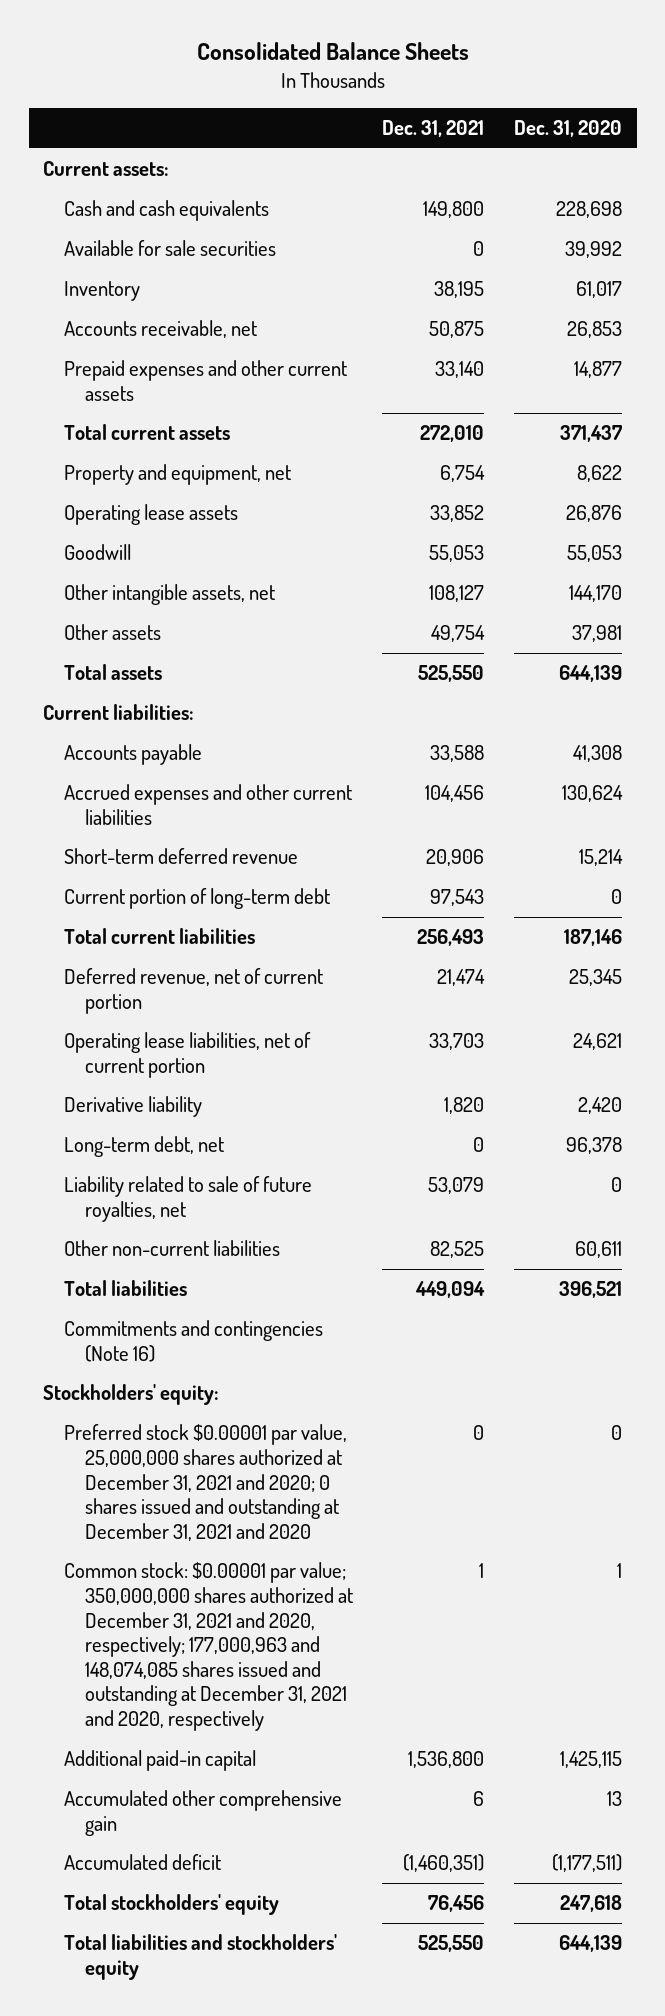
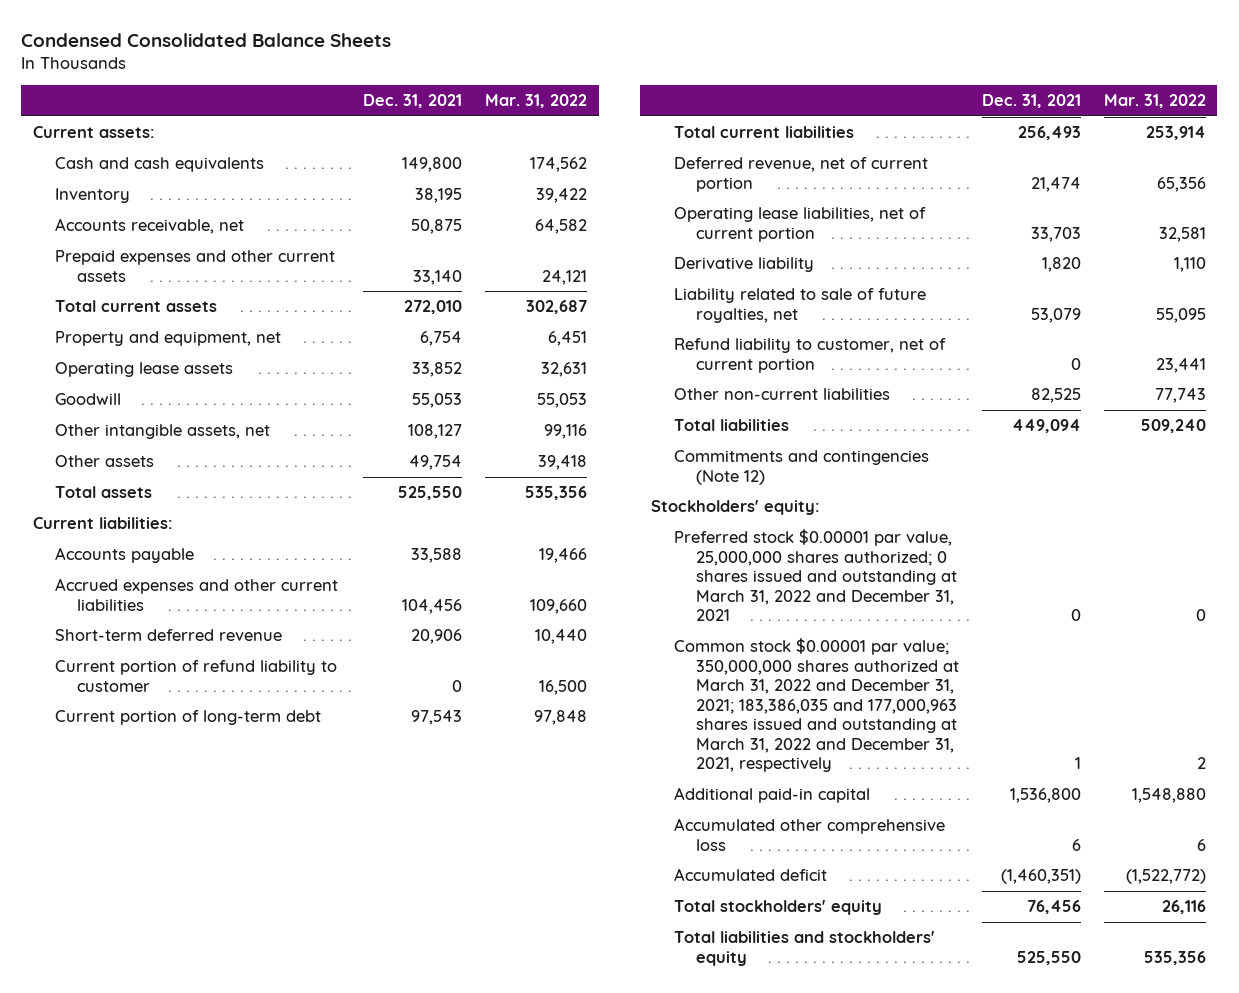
- Consolidated Balance Sheets
+ Condensed Consolidated Balance Sheets
- | Dec. 31, 2021 | Dec. 31, 2020
+ | Dec. 31, 2021 | Mar. 31, 2022
- Available for sale securities | 0 | 39,992
+ Current portion of refund liability to customer | 0 | 16,500
- Long-term debt, net | 0 | 96,378
+ Refund liability to customer, net of current portion | 0 | 23,441
- Commitments and contingencies (Note 16)
+ Commitments and contingencies (Note 12)
- Preferred stock $0.00001 par value, 25,000,000 shares authorized at December 31, 2021 and 2020; 0 shares issued and outstanding at December 31, 2021 and 2020 | 0 | 0
- Common stock: $0.00001 par value; 350,000,000 shares authorized at December 31, 2021 and 2020, respectively; 177,000,963 and 148,074,085 shares issued and outstanding at December 31, 2021 and 2020, respectively | 1 | 1
+ Preferred stock $0.00001 par value, 25,000,000 shares authorized; 0 shares issued and outstanding at March 31, 2022 and December 31, 2021 | 0 | 0
+ Common stock $0.00001 par value; 350,000,000 shares authorized at March 31, 2022 and December 31, 2021; 183,386,035 and 177,000,963 shares issued and outstanding at March 31, 2022 and December 31, 2021, respectively | 1 | 2
- Accumulated other comprehensive gain | 6 | 13
+ Accumulated other comprehensive loss | 6 | 6

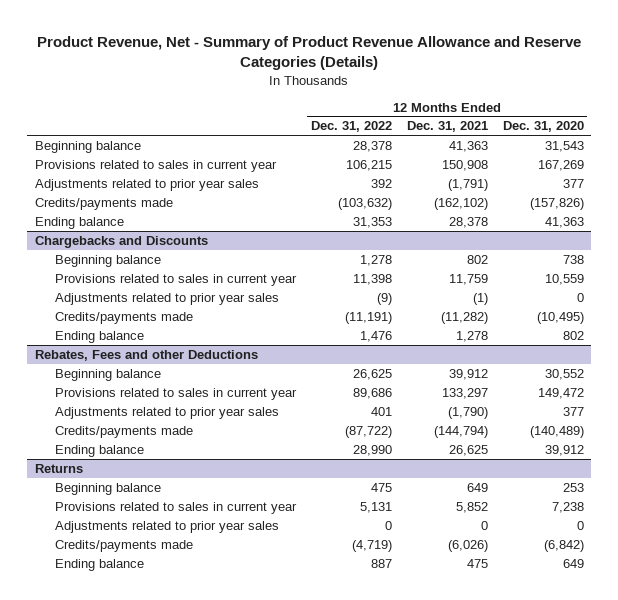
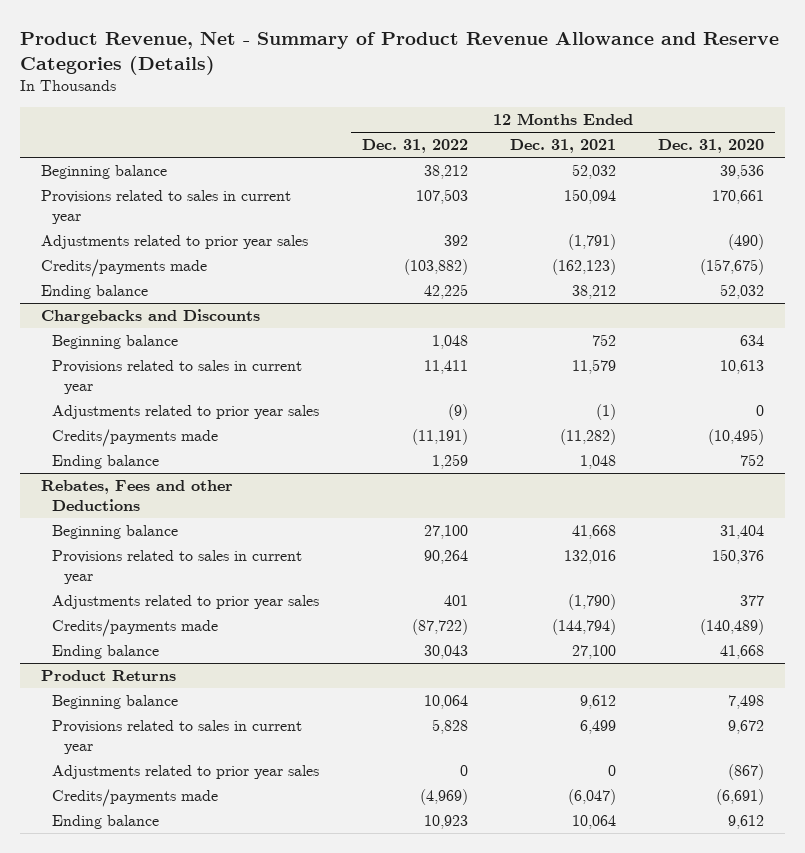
- Beginning balance | 28,378 | 41,363 | 31,543
- Provisions related to sales in current year | 106,215 | 150,908 | 167,269
- Adjustments related to prior year sales | 392 | (1,791) | 377
- Credits/payments made | (103,632) | (162,102) | (157,826)
- Ending balance | 31,353 | 28,378 | 41,363
+ Beginning balance | 38,212 | 52,032 | 39,536
+ Provisions related to sales in current year | 107,503 | 150,094 | 170,661
+ Adjustments related to prior year sales | 392 | (1,791) | (490)
+ Credits/payments made | (103,882) | (162,123) | (157,675)
+ Ending balance | 42,225 | 38,212 | 52,032
@ Chargebacks and Discounts
- Beginning balance | 1,278 | 802 | 738
- Provisions related to sales in current year | 11,398 | 11,759 | 10,559
+ Beginning balance | 1,048 | 752 | 634
+ Provisions related to sales in current year | 11,411 | 11,579 | 10,613
- Ending balance | 1,476 | 1,278 | 802
+ Ending balance | 1,259 | 1,048 | 752
@ Rebates, Fees and other Deductions
- Beginning balance | 26,625 | 39,912 | 30,552
- Provisions related to sales in current year | 89,686 | 133,297 | 149,472
+ Beginning balance | 27,100 | 41,668 | 31,404
+ Provisions related to sales in current year | 90,264 | 132,016 | 150,376
- Ending balance | 28,990 | 26,625 | 39,912
- Returns
- Beginning balance | 475 | 649 | 253
- Provisions related to sales in current year | 5,131 | 5,852 | 7,238
- Adjustments related to prior year sales | 0 | 0 | 0
- Credits/payments made | (4,719) | (6,026) | (6,842)
- Ending balance | 887 | 475 | 649
@ Rebates, Fees and other Deductions
+ Ending balance | 30,043 | 27,100 | 41,668
+ Product Returns
+ Beginning balance | 10,064 | 9,612 | 7,498
+ Provisions related to sales in current year | 5,828 | 6,499 | 9,672
+ Adjustments related to prior year sales | 0 | 0 | (867)
+ Credits/payments made | (4,969) | (6,047) | (6,691)
+ Ending balance | 10,923 | 10,064 | 9,612

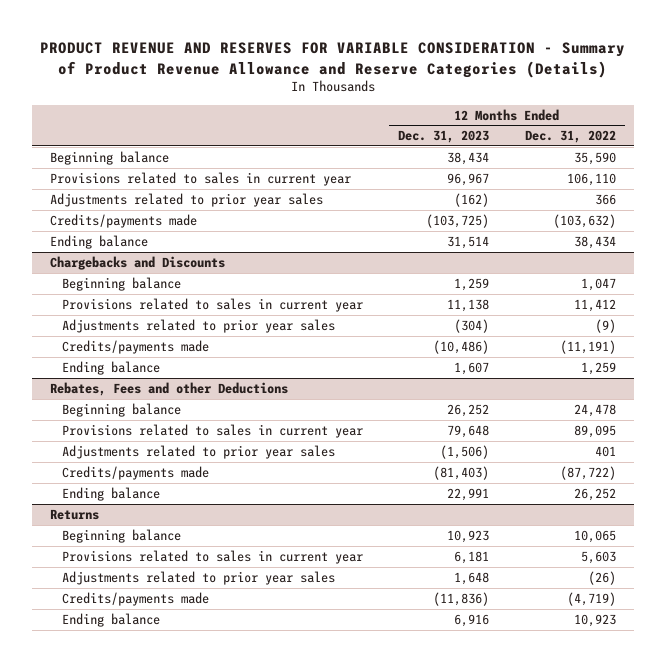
- Product Revenue, Net - Summary of Product Revenue Allowance and Reserve Categories (Details)
+ PRODUCT REVENUE AND RESERVES FOR VARIABLE CONSIDERATION - Summary of Product Revenue Allowance and Reserve Categories (Details)
- | 12 Months Ended Dec. 31, 2022 | 12 Months Ended Dec. 31, 2021 | 12 Months Ended Dec. 31, 2020
+ | 12 Months Ended Dec. 31, 2023 | 12 Months Ended Dec. 31, 2022
- Beginning balance | 38,212 | 52,032 | 39,536
- Provisions related to sales in current year | 107,503 | 150,094 | 170,661
- Adjustments related to prior year sales | 392 | (1,791) | (490)
- Credits/payments made | (103,882) | (162,123) | (157,675)
- Ending balance | 42,225 | 38,212 | 52,032
+ Beginning balance | 38,434 | 35,590
+ Provisions related to sales in current year | 96,967 | 106,110
+ Adjustments related to prior year sales | (162) | 366
+ Credits/payments made | (103,725) | (103,632)
+ Ending balance | 31,514 | 38,434
@ Chargebacks and Discounts
- Beginning balance | 1,048 | 752 | 634
- Provisions related to sales in current year | 11,411 | 11,579 | 10,613
+ Beginning balance | 1,259 | 1,047
+ Provisions related to sales in current year | 11,138 | 11,412
@ Rebates, Fees and other Deductions
- Beginning balance | 27,100 | 41,668 | 31,404
- Provisions related to sales in current year | 90,264 | 132,016 | 150,376
+ Beginning balance | 26,252 | 24,478
+ Provisions related to sales in current year | 79,648 | 89,095
- Ending balance | 30,043 | 27,100 | 41,668
- Product Returns
- Beginning balance | 10,064 | 9,612 | 7,498
- Provisions related to sales in current year | 5,828 | 6,499 | 9,672
- Adjustments related to prior year sales | 0 | 0 | (867)
- Credits/payments made | (4,969) | (6,047) | (6,691)
@ Rebates, Fees and other Deductions
+ Ending balance | 22,991 | 26,252
+ Returns
+ Beginning balance | 10,923 | 10,065
+ Provisions related to sales in current year | 6,181 | 5,603
+ Adjustments related to prior year sales | 1,648 | (26)
+ Credits/payments made | (11,836) | (4,719)

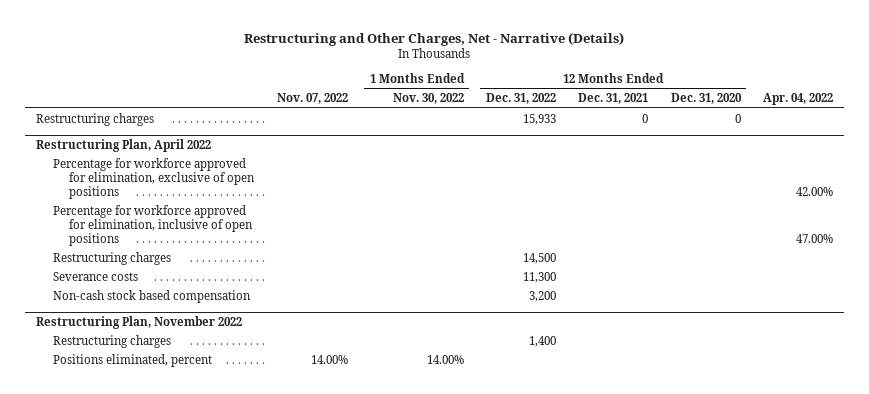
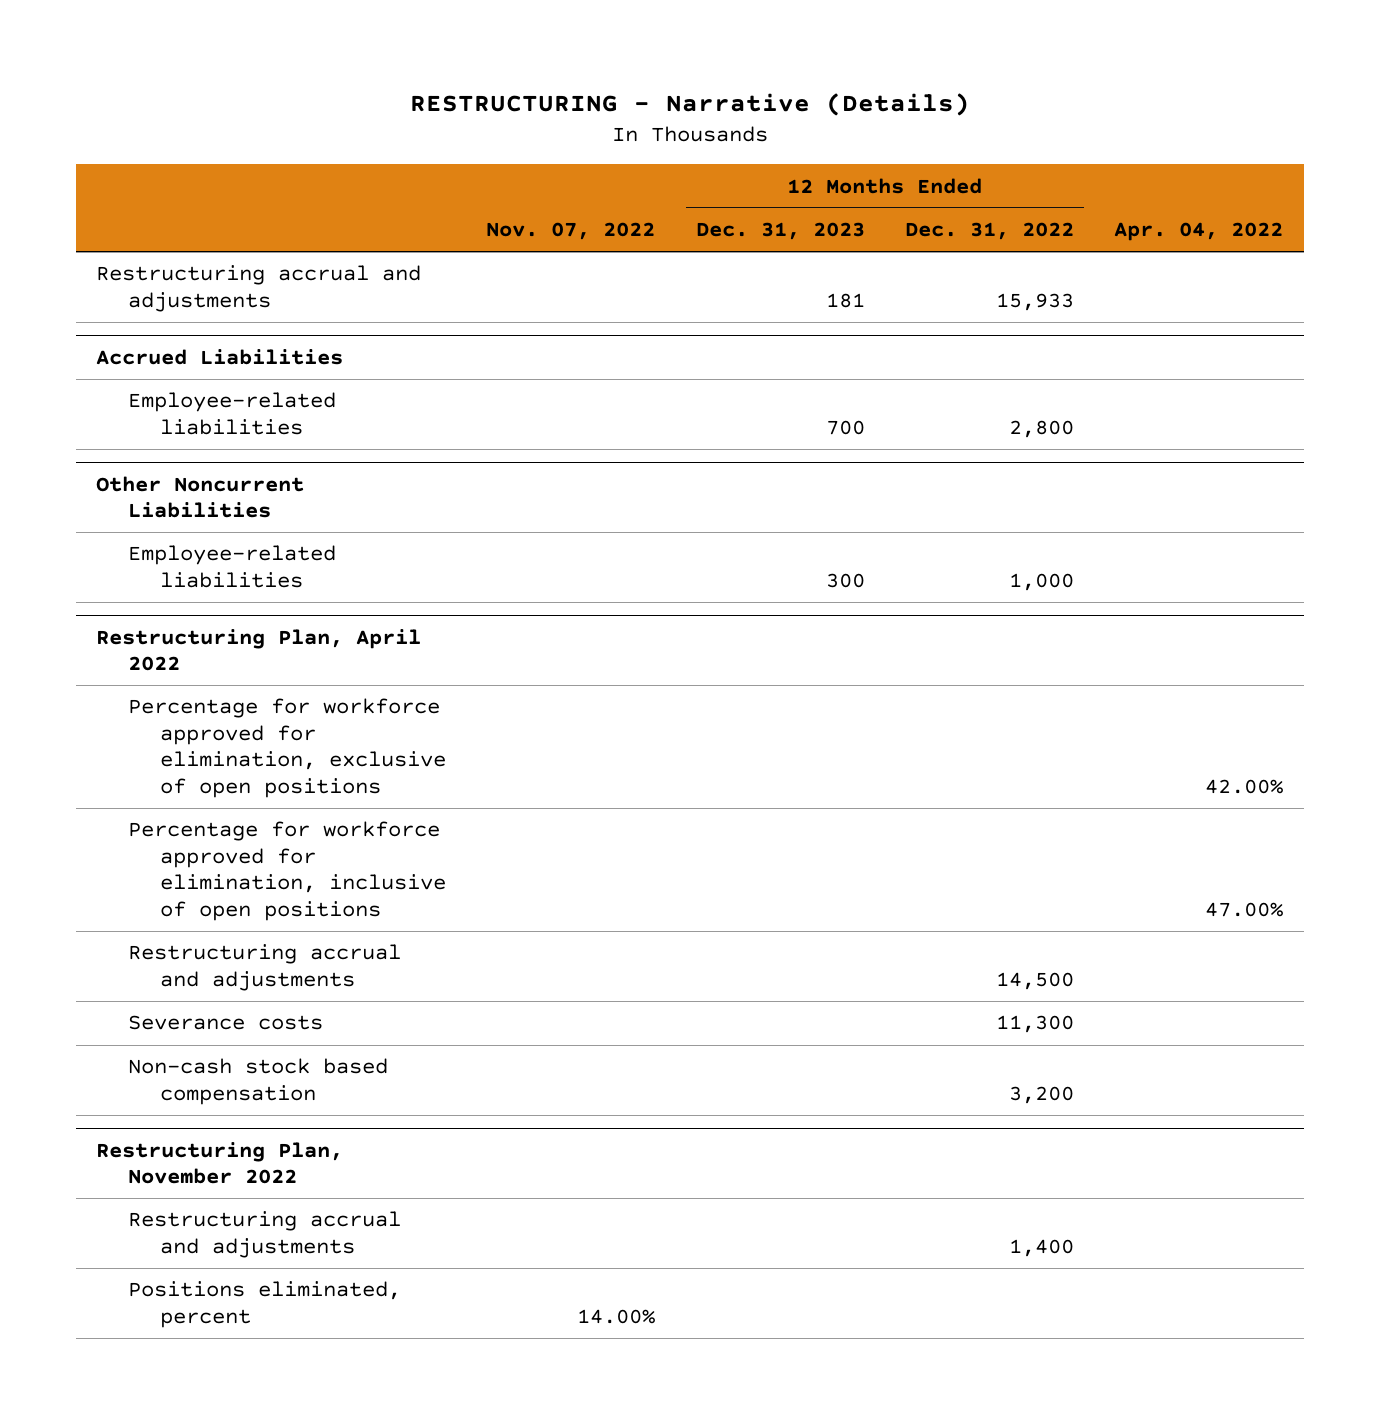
- Restructuring and Other Charges, Net - Narrative (Details)
+ RESTRUCTURING - Narrative (Details)
- | Nov. 07, 2022 | 1 Months Ended Nov. 30, 2022 | 12 Months Ended Dec. 31, 2022 | 12 Months Ended Dec. 31, 2021 | 12 Months Ended Dec. 31, 2020 | Apr. 04, 2022
+ | Nov. 07, 2022 | 12 Months Ended Dec. 31, 2023 | 12 Months Ended Dec. 31, 2022 | Apr. 04, 2022
- Restructuring charges | | | 15,933 | 0 | 0 |
+ Restructuring accrual and adjustments | | 181 | 15,933 |
+ Accrued Liabilities
+ Employee-related liabilities | | 700 | 2,800 |
+ Other Noncurrent Liabilities
+ Employee-related liabilities | | 300 | 1,000 |
@ Restructuring Plan, April 2022
- Restructuring charges | | | 14,500 | | |
+ Restructuring accrual and adjustments | | | 14,500 |
@ Restructuring Plan, November 2022
- Restructuring charges | | | 1,400 | | |
+ Restructuring accrual and adjustments | | | 1,400 |

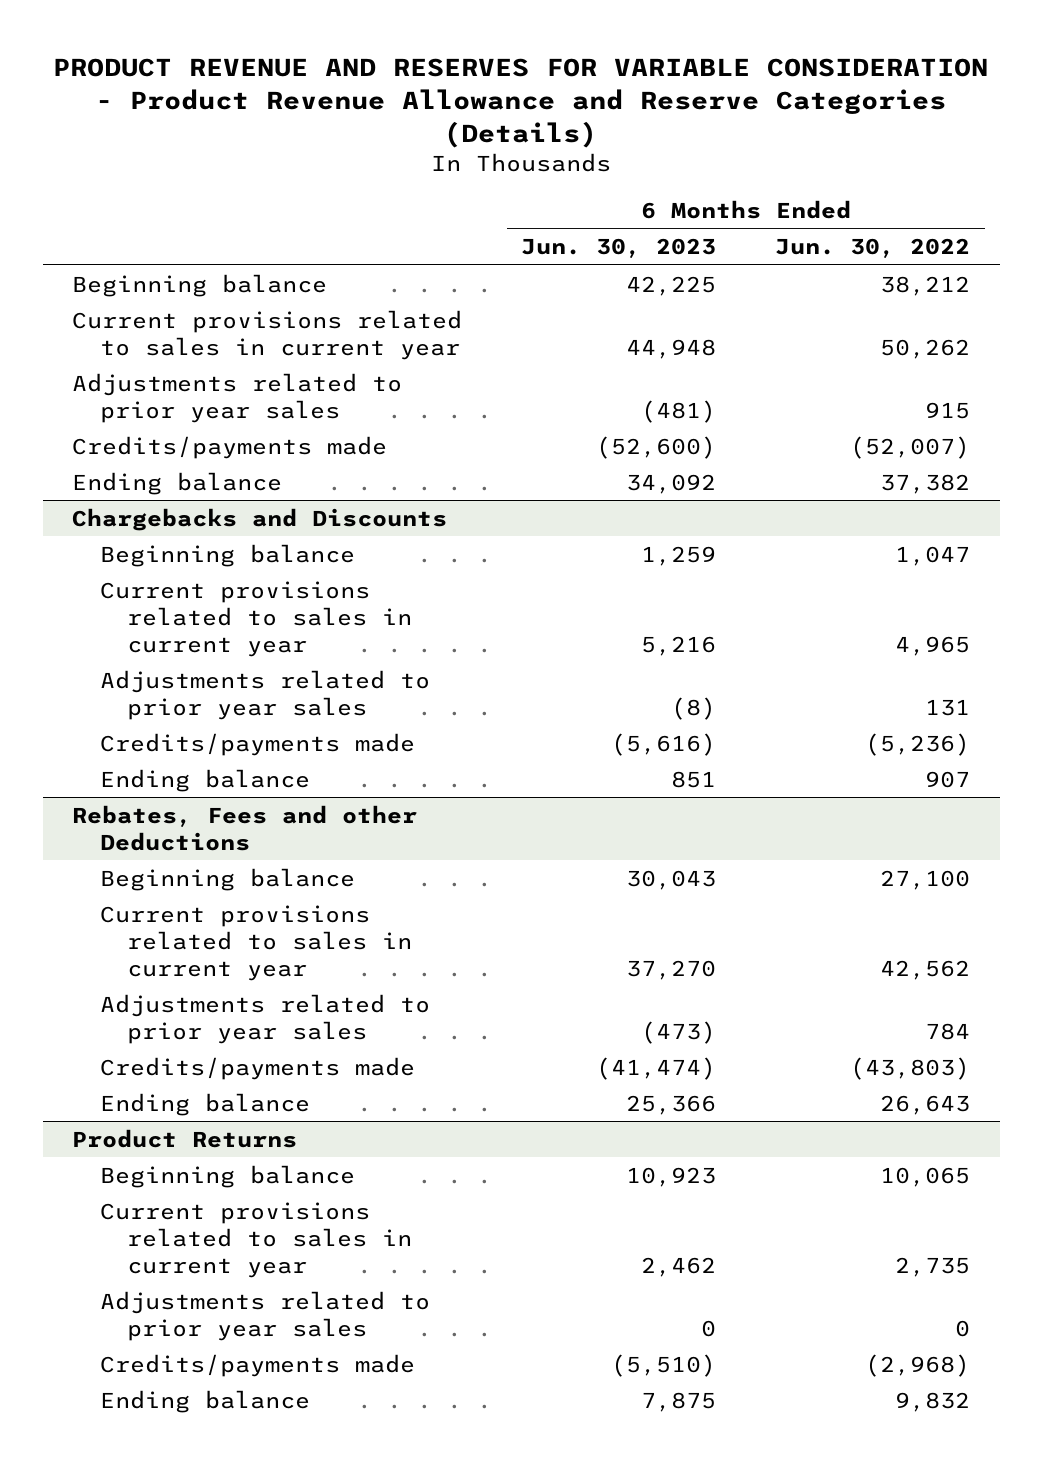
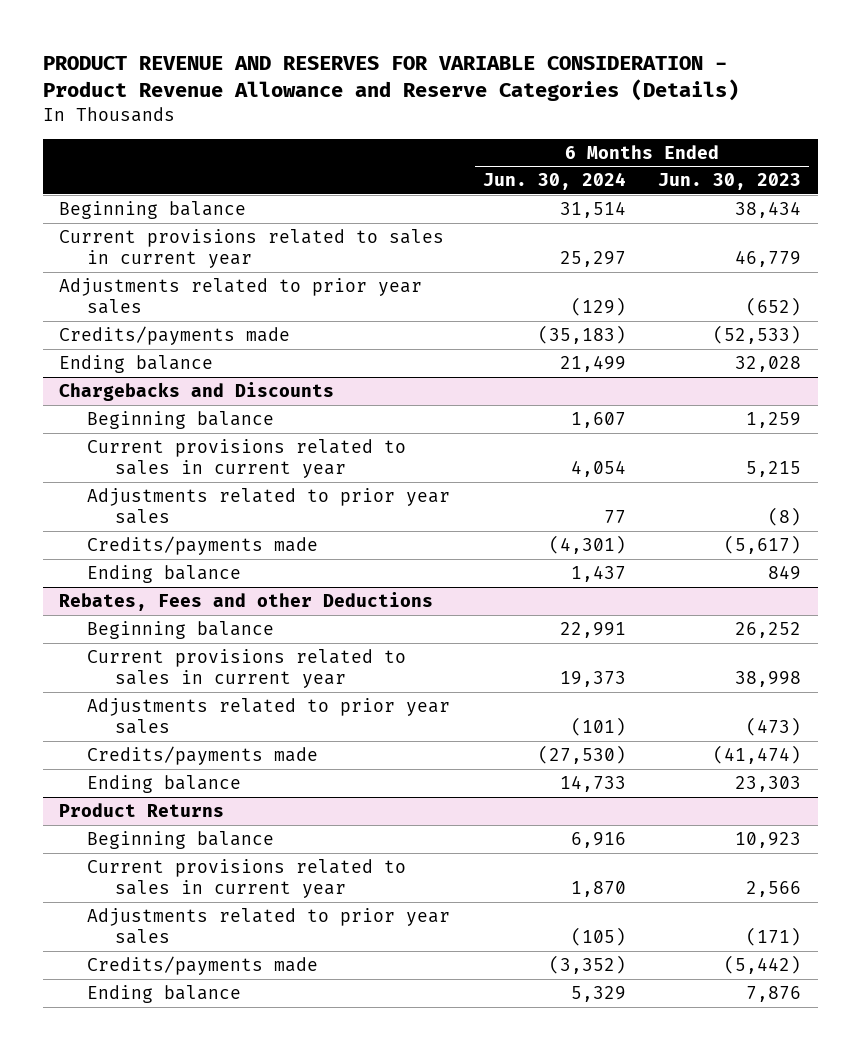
- | 6 Months Ended Jun. 30, 2023 | 6 Months Ended Jun. 30, 2022
+ | 6 Months Ended Jun. 30, 2024 | 6 Months Ended Jun. 30, 2023
- Beginning balance | 42,225 | 38,212
- Current provisions related to sales in current year | 44,948 | 50,262
- Adjustments related to prior year sales | (481) | 915
- Credits/payments made | (52,600) | (52,007)
- Ending balance | 34,092 | 37,382
+ Beginning balance | 31,514 | 38,434
+ Current provisions related to sales in current year | 25,297 | 46,779
+ Adjustments related to prior year sales | (129) | (652)
+ Credits/payments made | (35,183) | (52,533)
+ Ending balance | 21,499 | 32,028
@ Chargebacks and Discounts
- Current provisions related to sales in current year | 5,216 | 4,965
+ Current provisions related to sales in current year | 4,054 | 5,215
- Credits/payments made | (5,616) | (5,236)
- Ending balance | 851 | 907
+ Credits/payments made | (4,301) | (5,617)
+ Ending balance | 1,437 | 849
@ Rebates, Fees and other Deductions
- Beginning balance | 30,043 | 27,100
- Current provisions related to sales in current year | 37,270 | 42,562
+ Beginning balance | 22,991 | 26,252
+ Current provisions related to sales in current year | 19,373 | 38,998
- Ending balance | 25,366 | 26,643
+ Ending balance | 14,733 | 23,303
@ Product Returns
- Current provisions related to sales in current year | 2,462 | 2,735
- Adjustments related to prior year sales | 0 | 0
- Credits/payments made | (5,510) | (2,968)
- Ending balance | 7,875 | 9,832
+ Current provisions related to sales in current year | 1,870 | 2,566
+ Adjustments related to prior year sales | (105) | (171)
+ Credits/payments made | (3,352) | (5,442)
+ Ending balance | 5,329 | 7,876

